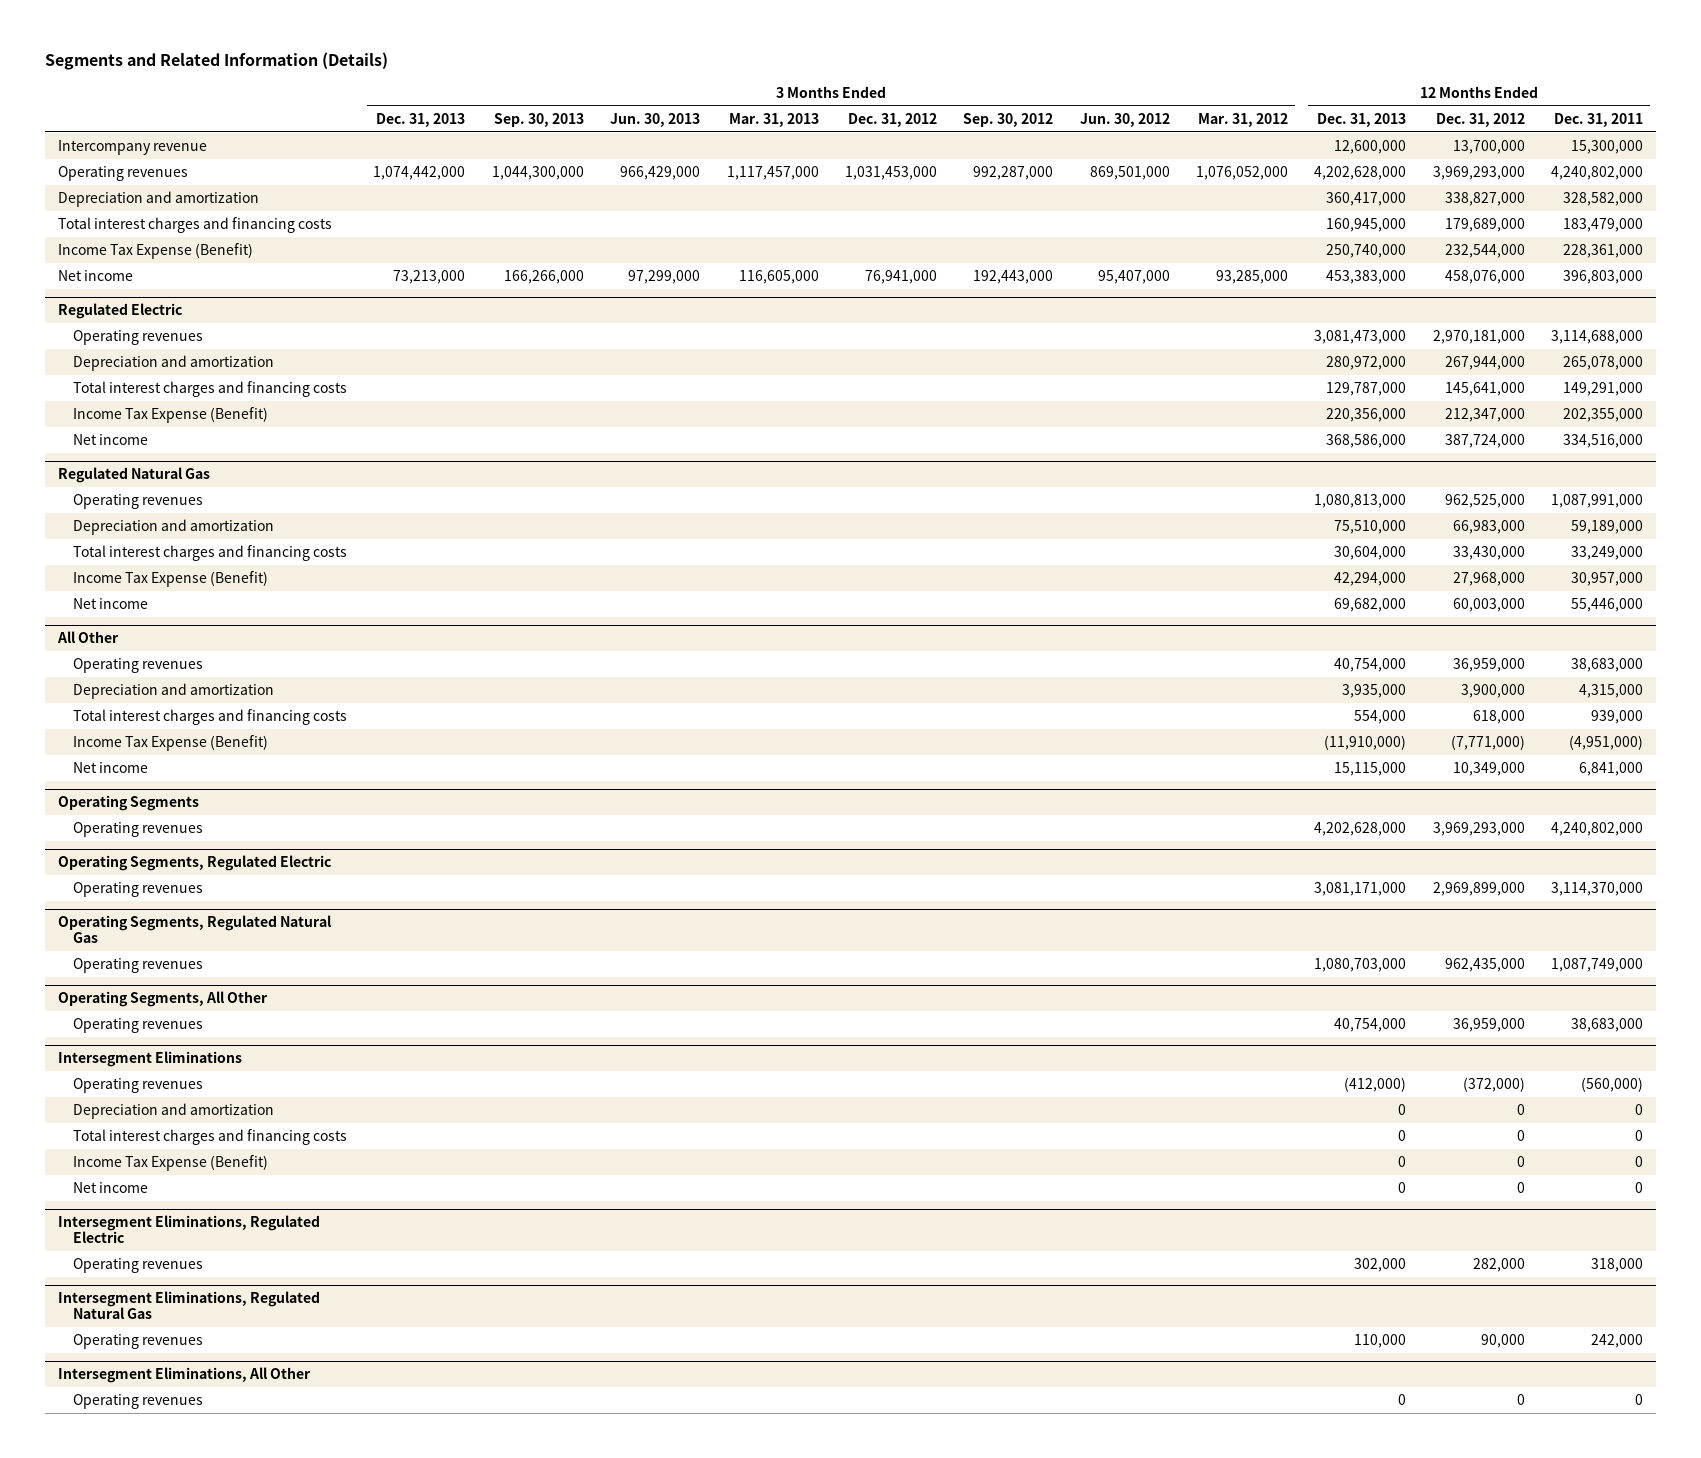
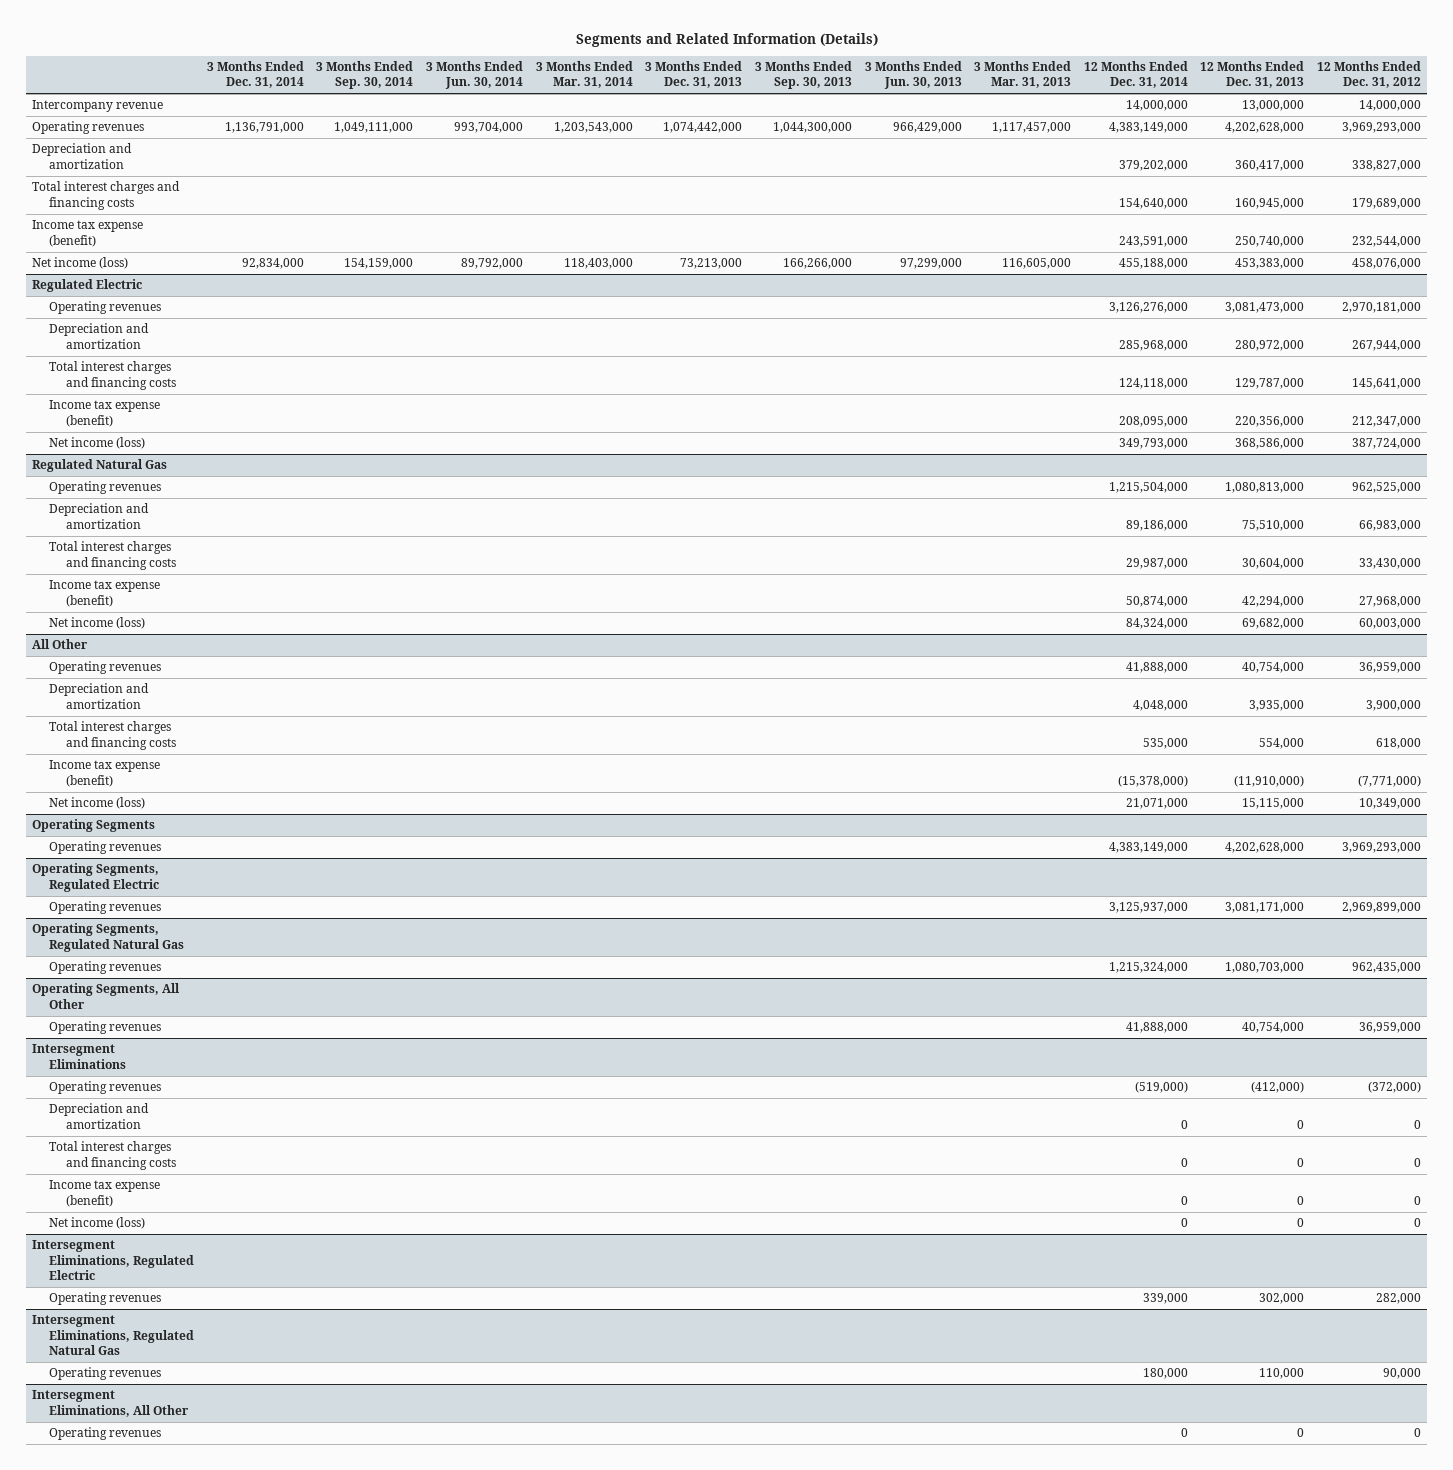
- | 3 Months Ended Dec. 31, 2013 | 3 Months Ended Sep. 30, 2013 | 3 Months Ended Jun. 30, 2013 | 3 Months Ended Mar. 31, 2013 | 3 Months Ended Dec. 31, 2012 | 3 Months Ended Sep. 30, 2012 | 3 Months Ended Jun. 30, 2012 | 3 Months Ended Mar. 31, 2012 | 12 Months Ended Dec. 31, 2013 | 12 Months Ended Dec. 31, 2012 | 12 Months Ended Dec. 31, 2011
+ | 3 Months Ended Dec. 31, 2014 | 3 Months Ended Sep. 30, 2014 | 3 Months Ended Jun. 30, 2014 | 3 Months Ended Mar. 31, 2014 | 3 Months Ended Dec. 31, 2013 | 3 Months Ended Sep. 30, 2013 | 3 Months Ended Jun. 30, 2013 | 3 Months Ended Mar. 31, 2013 | 12 Months Ended Dec. 31, 2014 | 12 Months Ended Dec. 31, 2013 | 12 Months Ended Dec. 31, 2012
- Intercompany revenue | | | | | | | | | 12,600,000 | 13,700,000 | 15,300,000
+ Intercompany revenue | | | | | | | | | 14,000,000 | 13,000,000 | 14,000,000
- Income Tax Expense (Benefit) | | | | | | | | | 250,740,000 | 232,544,000 | 228,361,000
- Net income | 73,213,000 | 166,266,000 | 97,299,000 | 116,605,000 | 76,941,000 | 192,443,000 | 95,407,000 | 93,285,000 | 453,383,000 | 458,076,000 | 396,803,000
+ Income tax expense (benefit) | | | | | | | | | 243,591,000 | 250,740,000 | 232,544,000
+ Net income (loss) | 92,834,000 | 154,159,000 | 89,792,000 | 118,403,000 | 73,213,000 | 166,266,000 | 97,299,000 | 116,605,000 | 455,188,000 | 453,383,000 | 458,076,000
@ Regulated Electric
- Income Tax Expense (Benefit) | | | | | | | | | 220,356,000 | 212,347,000 | 202,355,000
- Net income | | | | | | | | | 368,586,000 | 387,724,000 | 334,516,000
+ Income tax expense (benefit) | | | | | | | | | 208,095,000 | 220,356,000 | 212,347,000
+ Net income (loss) | | | | | | | | | 349,793,000 | 368,586,000 | 387,724,000
@ Regulated Natural Gas
- Income Tax Expense (Benefit) | | | | | | | | | 42,294,000 | 27,968,000 | 30,957,000
- Net income | | | | | | | | | 69,682,000 | 60,003,000 | 55,446,000
+ Income tax expense (benefit) | | | | | | | | | 50,874,000 | 42,294,000 | 27,968,000
+ Net income (loss) | | | | | | | | | 84,324,000 | 69,682,000 | 60,003,000
@ All Other
- Income Tax Expense (Benefit) | | | | | | | | | (11,910,000) | (7,771,000) | (4,951,000)
- Net income | | | | | | | | | 15,115,000 | 10,349,000 | 6,841,000
+ Income tax expense (benefit) | | | | | | | | | (15,378,000) | (11,910,000) | (7,771,000)
+ Net income (loss) | | | | | | | | | 21,071,000 | 15,115,000 | 10,349,000
@ Intersegment Eliminations
- Income Tax Expense (Benefit) | | | | | | | | | 0 | 0 | 0
- Net income | | | | | | | | | 0 | 0 | 0
+ Income tax expense (benefit) | | | | | | | | | 0 | 0 | 0
+ Net income (loss) | | | | | | | | | 0 | 0 | 0

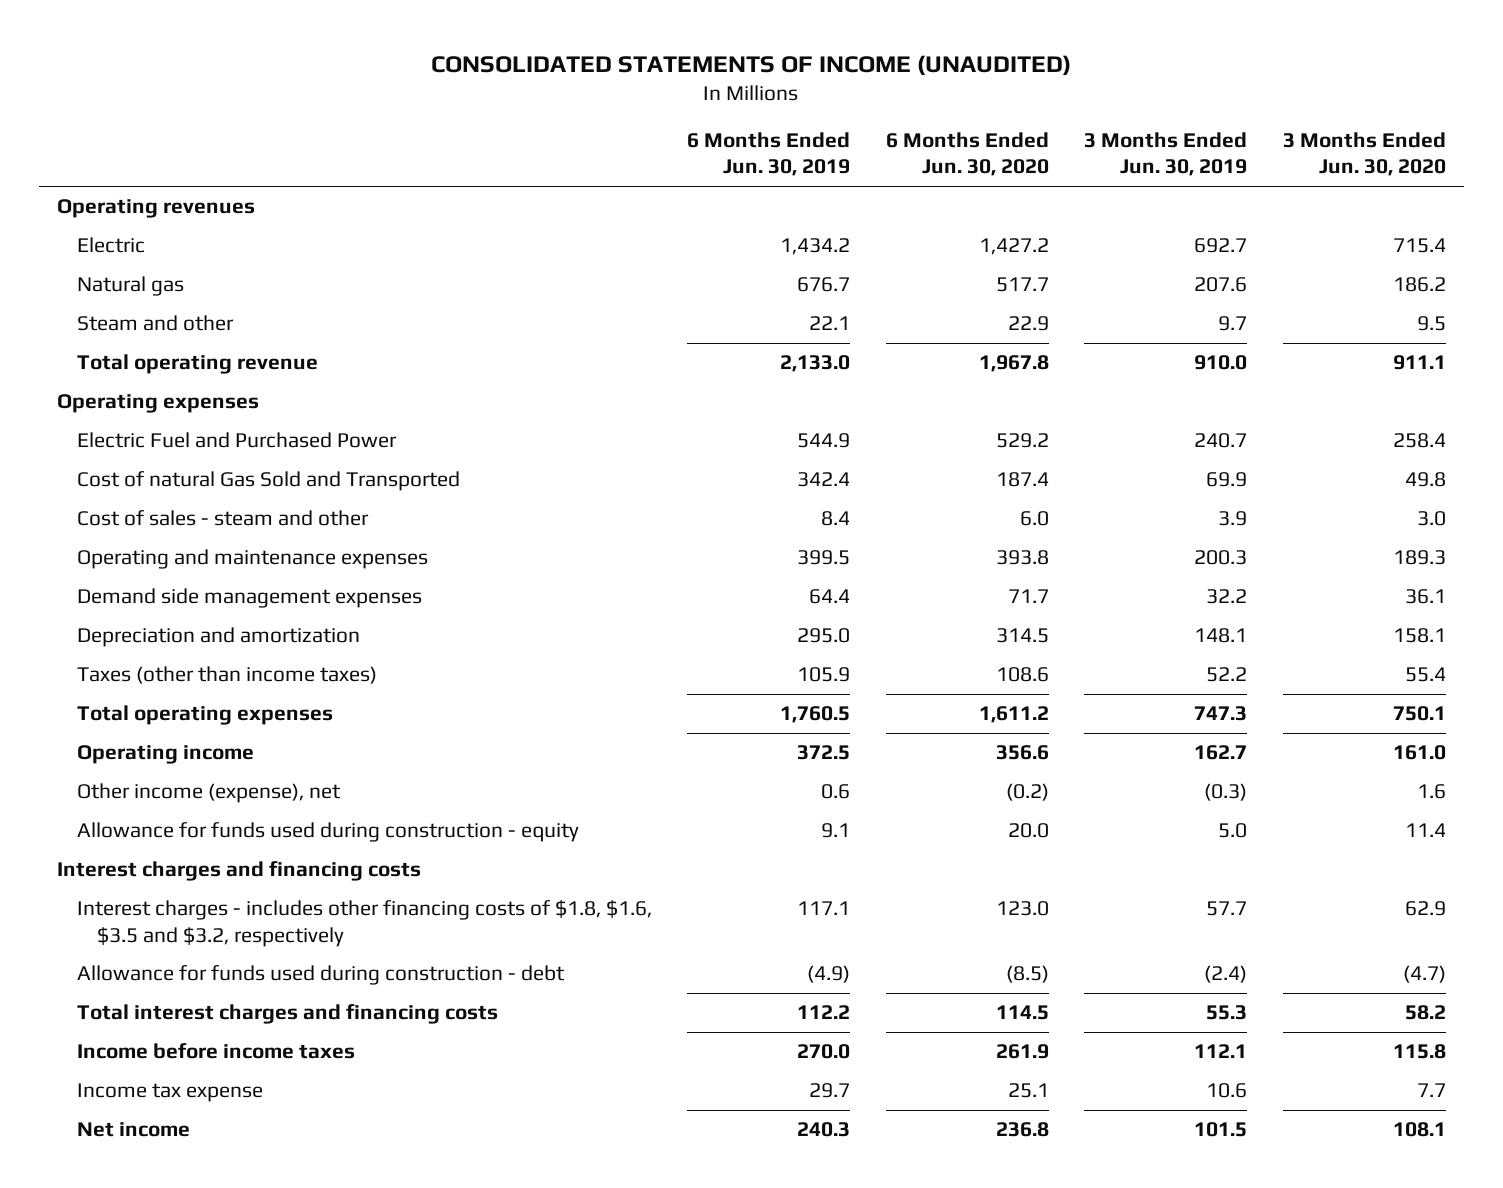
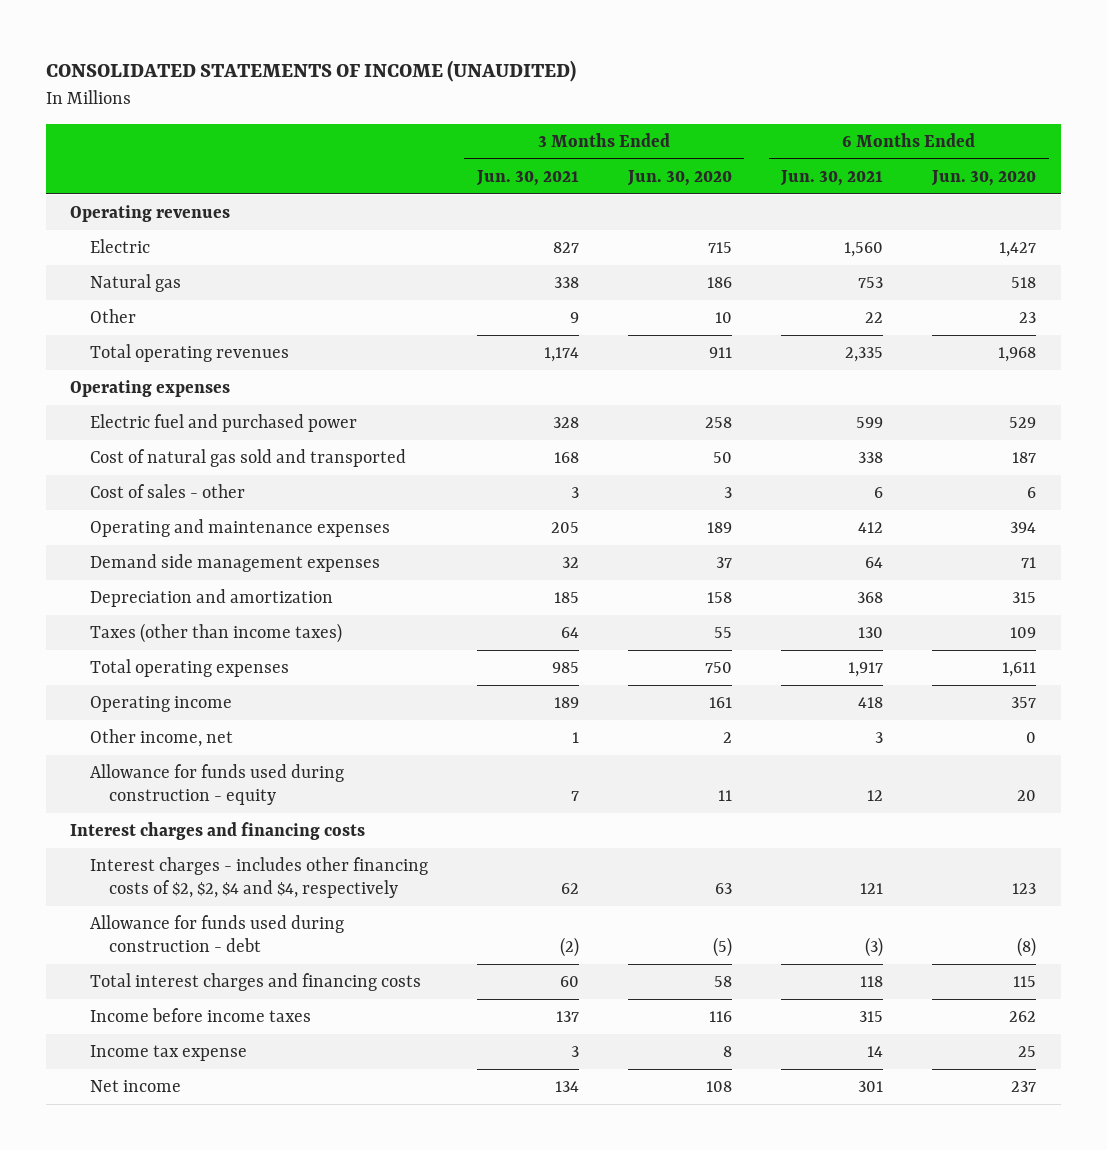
- | 6 Months Ended Jun. 30, 2019 | 6 Months Ended Jun. 30, 2020 | 3 Months Ended Jun. 30, 2019 | 3 Months Ended Jun. 30, 2020
+ | 3 Months Ended Jun. 30, 2021 | 3 Months Ended Jun. 30, 2020 | 6 Months Ended Jun. 30, 2021 | 6 Months Ended Jun. 30, 2020
- Electric | 1,434.2 | 1,427.2 | 692.7 | 715.4
- Natural gas | 676.7 | 517.7 | 207.6 | 186.2
- Steam and other | 22.1 | 22.9 | 9.7 | 9.5
- Total operating revenue | 2,133.0 | 1,967.8 | 910.0 | 911.1
+ Electric | 827 | 715 | 1,560 | 1,427
+ Natural gas | 338 | 186 | 753 | 518
+ Other | 9 | 10 | 22 | 23
+ Total operating revenues | 1,174 | 911 | 2,335 | 1,968
- Electric Fuel and Purchased Power | 544.9 | 529.2 | 240.7 | 258.4
- Cost of natural Gas Sold and Transported | 342.4 | 187.4 | 69.9 | 49.8
- Cost of sales - steam and other | 8.4 | 6.0 | 3.9 | 3.0
- Operating and maintenance expenses | 399.5 | 393.8 | 200.3 | 189.3
- Demand side management expenses | 64.4 | 71.7 | 32.2 | 36.1
- Depreciation and amortization | 295.0 | 314.5 | 148.1 | 158.1
- Taxes (other than income taxes) | 105.9 | 108.6 | 52.2 | 55.4
- Total operating expenses | 1,760.5 | 1,611.2 | 747.3 | 750.1
- Operating income | 372.5 | 356.6 | 162.7 | 161.0
- Other income (expense), net | 0.6 | (0.2) | (0.3) | 1.6
- Allowance for funds used during construction - equity | 9.1 | 20.0 | 5.0 | 11.4
+ Electric fuel and purchased power | 328 | 258 | 599 | 529
+ Cost of natural gas sold and transported | 168 | 50 | 338 | 187
+ Cost of sales - other | 3 | 3 | 6 | 6
+ Operating and maintenance expenses | 205 | 189 | 412 | 394
+ Demand side management expenses | 32 | 37 | 64 | 71
+ Depreciation and amortization | 185 | 158 | 368 | 315
+ Taxes (other than income taxes) | 64 | 55 | 130 | 109
+ Total operating expenses | 985 | 750 | 1,917 | 1,611
+ Operating income | 189 | 161 | 418 | 357
+ Other income, net | 1 | 2 | 3 | 0
+ Allowance for funds used during construction - equity | 7 | 11 | 12 | 20
- Interest charges - includes other financing costs of $1.8, $1.6, $3.5 and $3.2, respectively | 117.1 | 123.0 | 57.7 | 62.9
- Allowance for funds used during construction - debt | (4.9) | (8.5) | (2.4) | (4.7)
- Total interest charges and financing costs | 112.2 | 114.5 | 55.3 | 58.2
- Income before income taxes | 270.0 | 261.9 | 112.1 | 115.8
- Income tax expense | 29.7 | 25.1 | 10.6 | 7.7
- Net income | 240.3 | 236.8 | 101.5 | 108.1
+ Interest charges - includes other financing costs of $2, $2, $4 and $4, respectively | 62 | 63 | 121 | 123
+ Allowance for funds used during construction - debt | (2) | (5) | (3) | (8)
+ Total interest charges and financing costs | 60 | 58 | 118 | 115
+ Income before income taxes | 137 | 116 | 315 | 262
+ Income tax expense | 3 | 8 | 14 | 25
+ Net income | 134 | 108 | 301 | 237

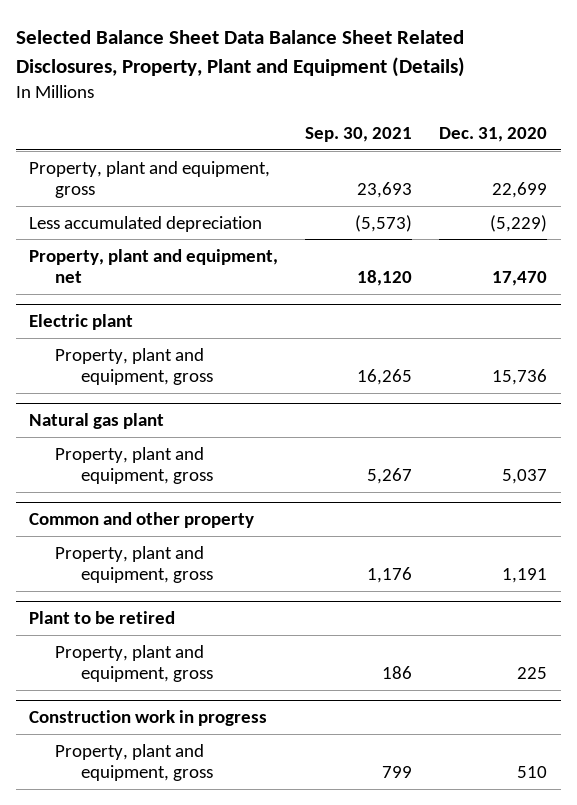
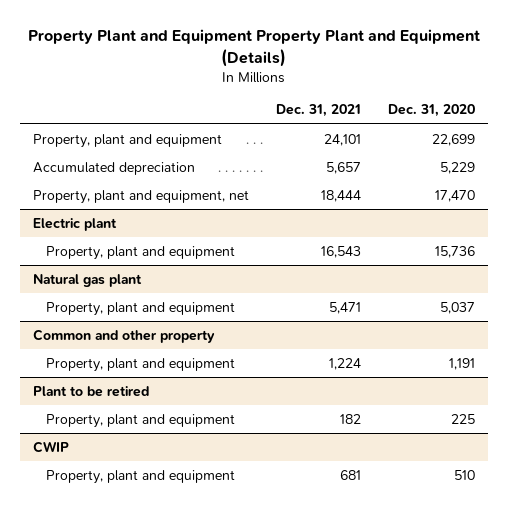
- Selected Balance Sheet Data Balance Sheet Related Disclosures, Property, Plant and Equipment (Details)
+ Property Plant and Equipment Property Plant and Equipment (Details)
- | Sep. 30, 2021 | Dec. 31, 2020
+ | Dec. 31, 2021 | Dec. 31, 2020
- Property, plant and equipment, gross | 23,693 | 22,699
- Less accumulated depreciation | (5,573) | (5,229)
+ Property, plant and equipment | 24,101 | 22,699
+ Accumulated depreciation | 5,657 | 5,229
@ Electric plant
- Property, plant and equipment, gross | 16,265 | 15,736
+ Property, plant and equipment | 16,543 | 15,736
@ Natural gas plant
- Property, plant and equipment, gross | 5,267 | 5,037
+ Property, plant and equipment | 5,471 | 5,037
@ Common and other property
- Property, plant and equipment, gross | 1,176 | 1,191
+ Property, plant and equipment | 1,224 | 1,191
@ Plant to be retired
- Property, plant and equipment, gross | 186 | 225
- Construction work in progress
- Property, plant and equipment, gross | 799 | 510
@ Plant to be retired
+ Property, plant and equipment | 182 | 225
+ CWIP
+ Property, plant and equipment | 681 | 510

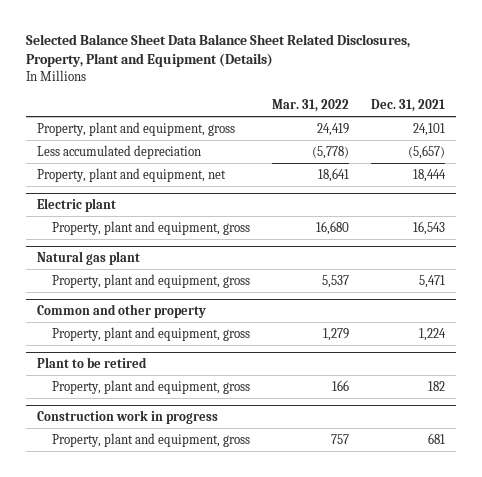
- Property Plant and Equipment Property Plant and Equipment (Details)
+ Selected Balance Sheet Data Balance Sheet Related Disclosures, Property, Plant and Equipment (Details)
- | Dec. 31, 2021 | Dec. 31, 2020
+ | Mar. 31, 2022 | Dec. 31, 2021
- Property, plant and equipment | 24,101 | 22,699
- Accumulated depreciation | 5,657 | 5,229
+ Property, plant and equipment, gross | 24,419 | 24,101
+ Less accumulated depreciation | (5,778) | (5,657)
@ Electric plant
- Property, plant and equipment | 16,543 | 15,736
+ Property, plant and equipment, gross | 16,680 | 16,543
@ Natural gas plant
- Property, plant and equipment | 5,471 | 5,037
+ Property, plant and equipment, gross | 5,537 | 5,471
@ Common and other property
- Property, plant and equipment | 1,224 | 1,191
+ Property, plant and equipment, gross | 1,279 | 1,224
@ Plant to be retired
- Property, plant and equipment | 182 | 225
- CWIP
- Property, plant and equipment | 681 | 510
@ Plant to be retired
+ Property, plant and equipment, gross | 166 | 182
+ Construction work in progress
+ Property, plant and equipment, gross | 757 | 681

